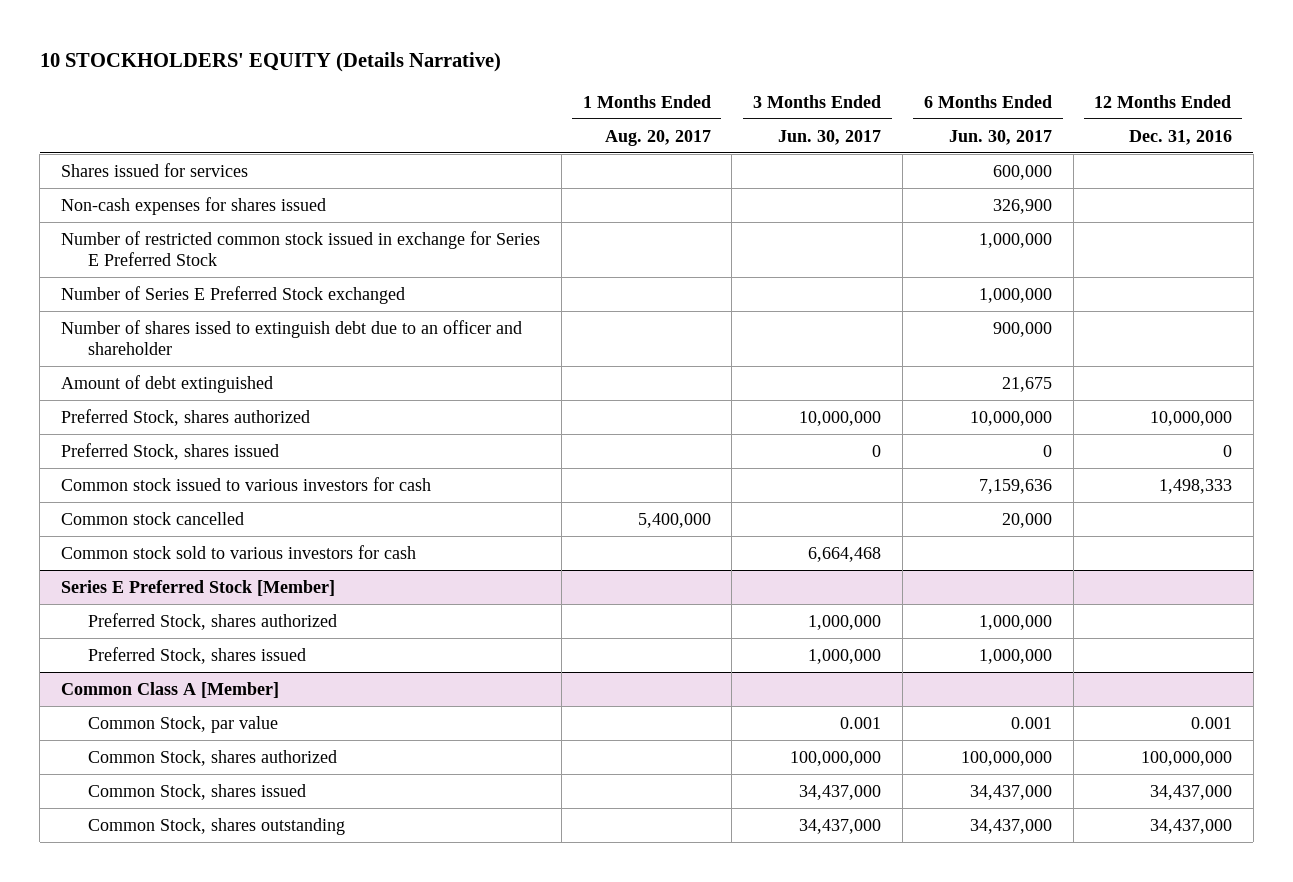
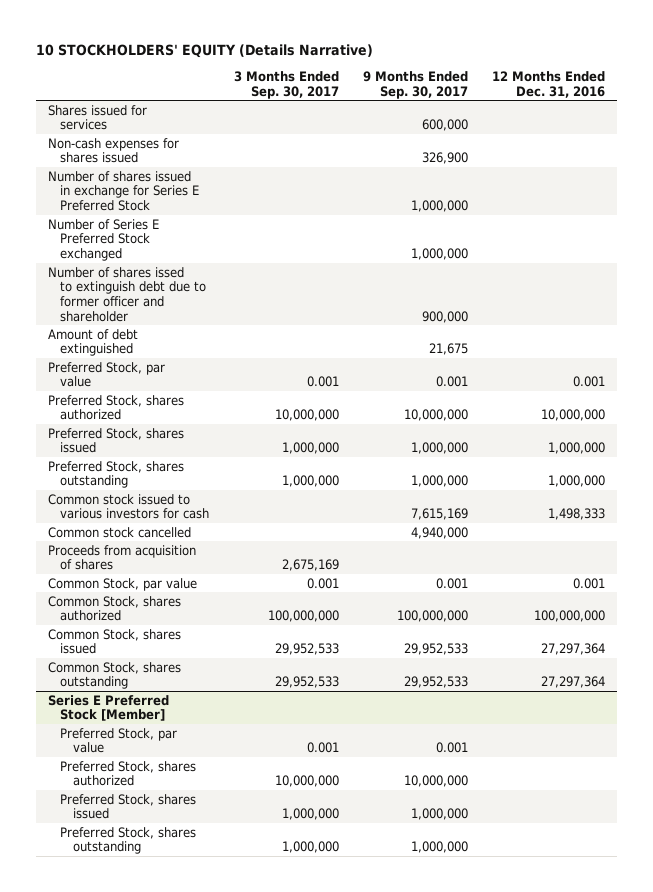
- | 1 Months Ended Aug. 20, 2017 | 3 Months Ended Jun. 30, 2017 | 6 Months Ended Jun. 30, 2017 | 12 Months Ended Dec. 31, 2016
+ | 3 Months Ended Sep. 30, 2017 | 9 Months Ended Sep. 30, 2017 | 12 Months Ended Dec. 31, 2016
- Number of restricted common stock issued in exchange for Series E Preferred Stock | | | 1,000,000 |
+ Number of shares issued in exchange for Series E Preferred Stock | | 1,000,000 |
- Number of shares issed to extinguish debt due to an officer and shareholder | | | 900,000 |
+ Number of shares issed to extinguish debt due to former officer and shareholder | | 900,000 |
+ Preferred Stock, par value | 0.001 | 0.001 | 0.001
- Preferred Stock, shares issued | | 0 | 0 | 0
+ Preferred Stock, shares issued | 1,000,000 | 1,000,000 | 1,000,000
+ Preferred Stock, shares outstanding | 1,000,000 | 1,000,000 | 1,000,000
- Common stock sold to various investors for cash | | 6,664,468 | |
+ Proceeds from acquisition of shares | 2,675,169 | |
+ Common Stock, par value | 0.001 | 0.001 | 0.001
+ Common Stock, shares authorized | 100,000,000 | 100,000,000 | 100,000,000
+ Common Stock, shares issued | 29,952,533 | 29,952,533 | 27,297,364
+ Common Stock, shares outstanding | 29,952,533 | 29,952,533 | 27,297,364
@ Series E Preferred Stock [Member]
+ Preferred Stock, par value | 0.001 | 0.001 |
- Common Class A [Member]
- Common Stock, par value | | 0.001 | 0.001 | 0.001
- Common Stock, shares authorized | | 100,000,000 | 100,000,000 | 100,000,000
- Common Stock, shares issued | | 34,437,000 | 34,437,000 | 34,437,000
- Common Stock, shares outstanding | | 34,437,000 | 34,437,000 | 34,437,000
@ Series E Preferred Stock [Member]
+ Preferred Stock, shares outstanding | 1,000,000 | 1,000,000 |

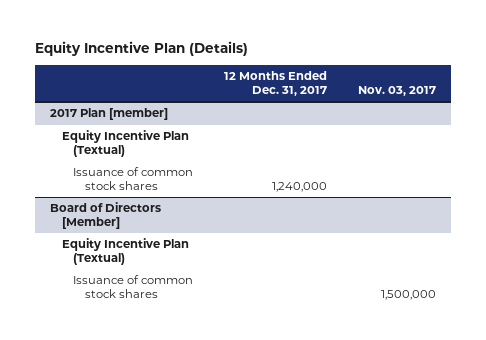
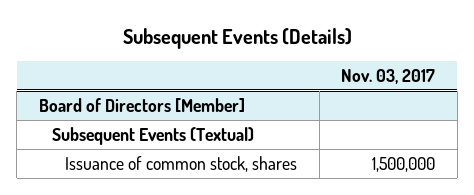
- Equity Incentive Plan (Details)
+ Subsequent Events (Details)
- | 12 Months Ended Dec. 31, 2017 | Nov. 03, 2017
+ | Nov. 03, 2017
- 2017 Plan [member]
- Equity Incentive Plan (Textual)
- Issuance of common stock shares | 1,240,000 |
@ Board of Directors [Member]
- Equity Incentive Plan (Textual)
- Issuance of common stock shares | | 1,500,000
+ Subsequent Events (Textual)
+ Issuance of common stock, shares | 1,500,000

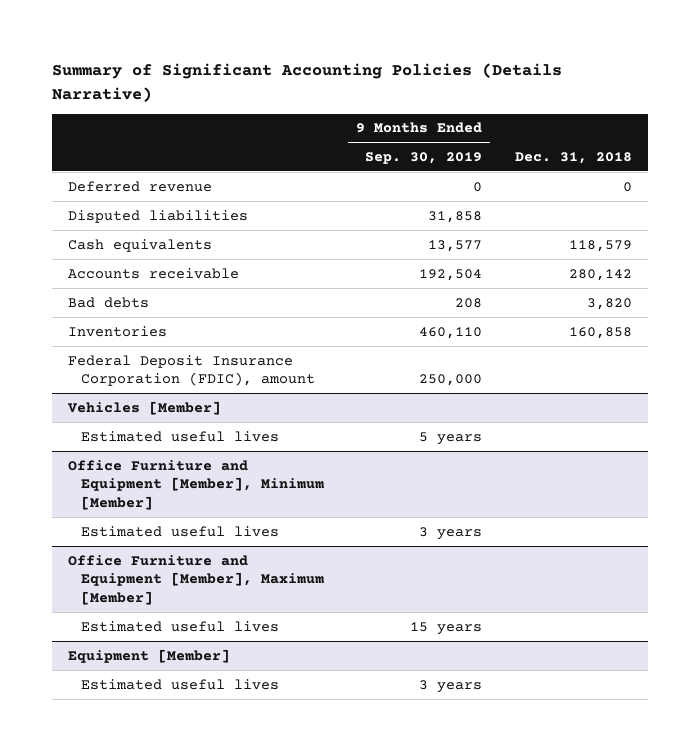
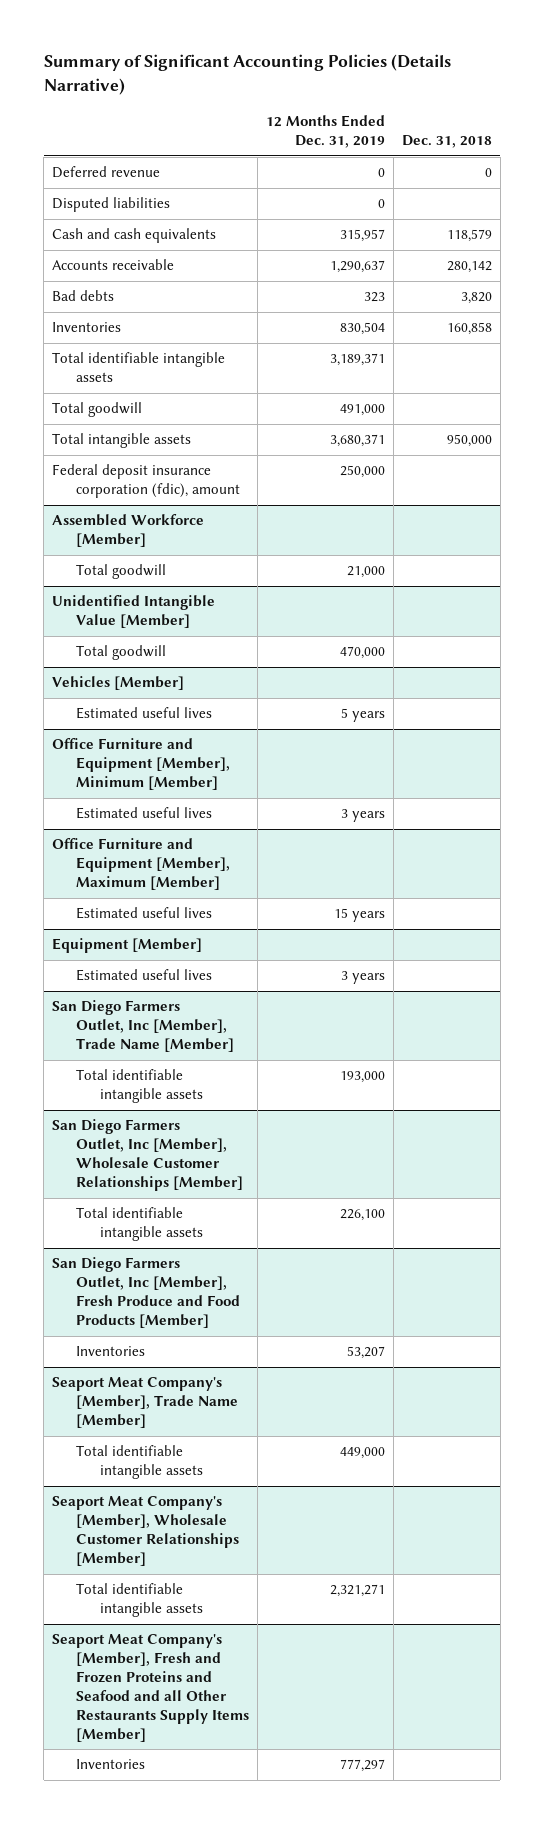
- | 9 Months Ended Sep. 30, 2019 | Dec. 31, 2018
+ | 12 Months Ended Dec. 31, 2019 | Dec. 31, 2018
- Cash equivalents | 13,577 | 118,579
+ Cash and cash equivalents | 315,957 | 118,579
- Federal Deposit Insurance Corporation (FDIC), amount | 250,000 |
+ Total identifiable intangible assets | 3,189,371 |
+ Total goodwill | 491,000 |
+ Total intangible assets | 3,680,371 | 950,000
+ Federal deposit insurance corporation (fdic), amount | 250,000 |
+ Assembled Workforce [Member]
+ Total goodwill | 21,000 |
+ Unidentified Intangible Value [Member]
+ Total goodwill | 470,000 |
+ San Diego Farmers Outlet, Inc [Member], Trade Name [Member]
+ Total identifiable intangible assets | 193,000 |
+ San Diego Farmers Outlet, Inc [Member], Wholesale Customer Relationships [Member]
+ Total identifiable intangible assets | 226,100 |
+ San Diego Farmers Outlet, Inc [Member], Fresh Produce and Food Products [Member]
+ Inventories | 53,207 |
+ Seaport Meat Company's [Member], Trade Name [Member]
+ Total identifiable intangible assets | 449,000 |
+ Seaport Meat Company's [Member], Wholesale Customer Relationships [Member]
+ Total identifiable intangible assets | 2,321,271 |
+ Seaport Meat Company's [Member], Fresh and Frozen Proteins and Seafood and all Other Restaurants Supply Items [Member]
+ Inventories | 777,297 |

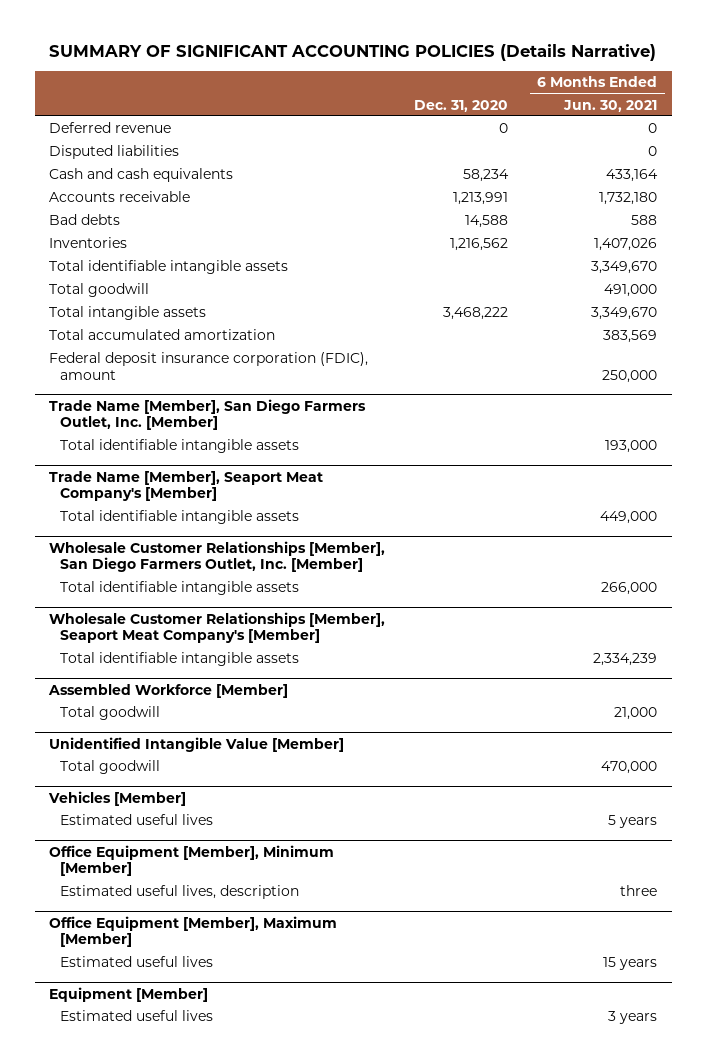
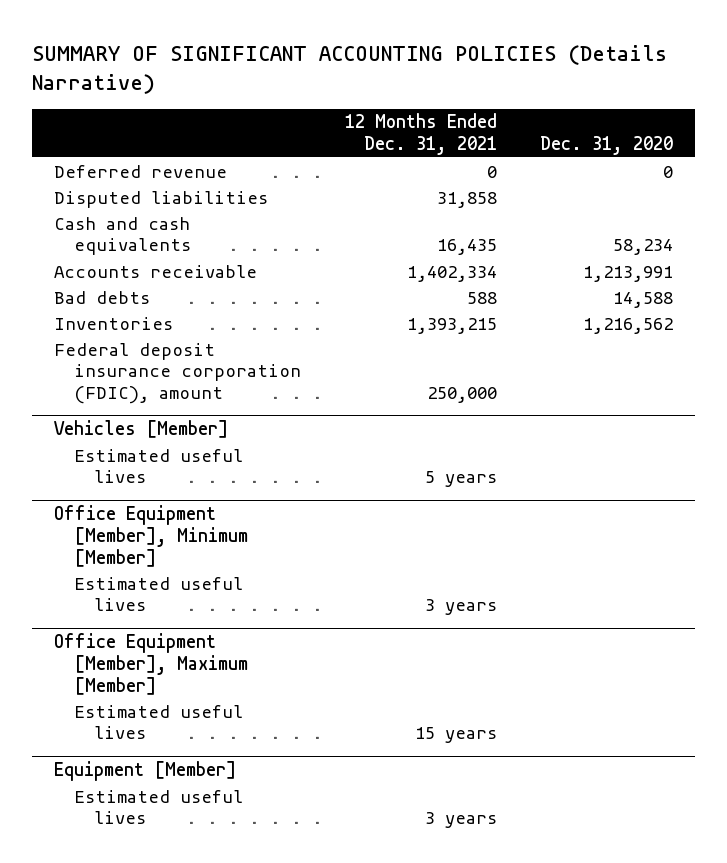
- | Dec. 31, 2020 | 6 Months Ended Jun. 30, 2021
+ | 12 Months Ended Dec. 31, 2021 | Dec. 31, 2020
- Total identifiable intangible assets | | 3,349,670
- Total goodwill | | 491,000
- Total intangible assets | 3,468,222 | 3,349,670
- Total accumulated amortization | | 383,569
- Trade Name [Member], San Diego Farmers Outlet, Inc. [Member]
- Total identifiable intangible assets | | 193,000
- Trade Name [Member], Seaport Meat Company's [Member]
- Total identifiable intangible assets | | 449,000
- Wholesale Customer Relationships [Member], San Diego Farmers Outlet, Inc. [Member]
- Total identifiable intangible assets | | 266,000
- Wholesale Customer Relationships [Member], Seaport Meat Company's [Member]
- Total identifiable intangible assets | | 2,334,239
- Assembled Workforce [Member]
- Total goodwill | | 21,000
- Unidentified Intangible Value [Member]
- Total goodwill | | 470,000
@ Office Equipment [Member], Minimum [Member]
- Estimated useful lives, description | | three
+ Estimated useful lives | 3 years |

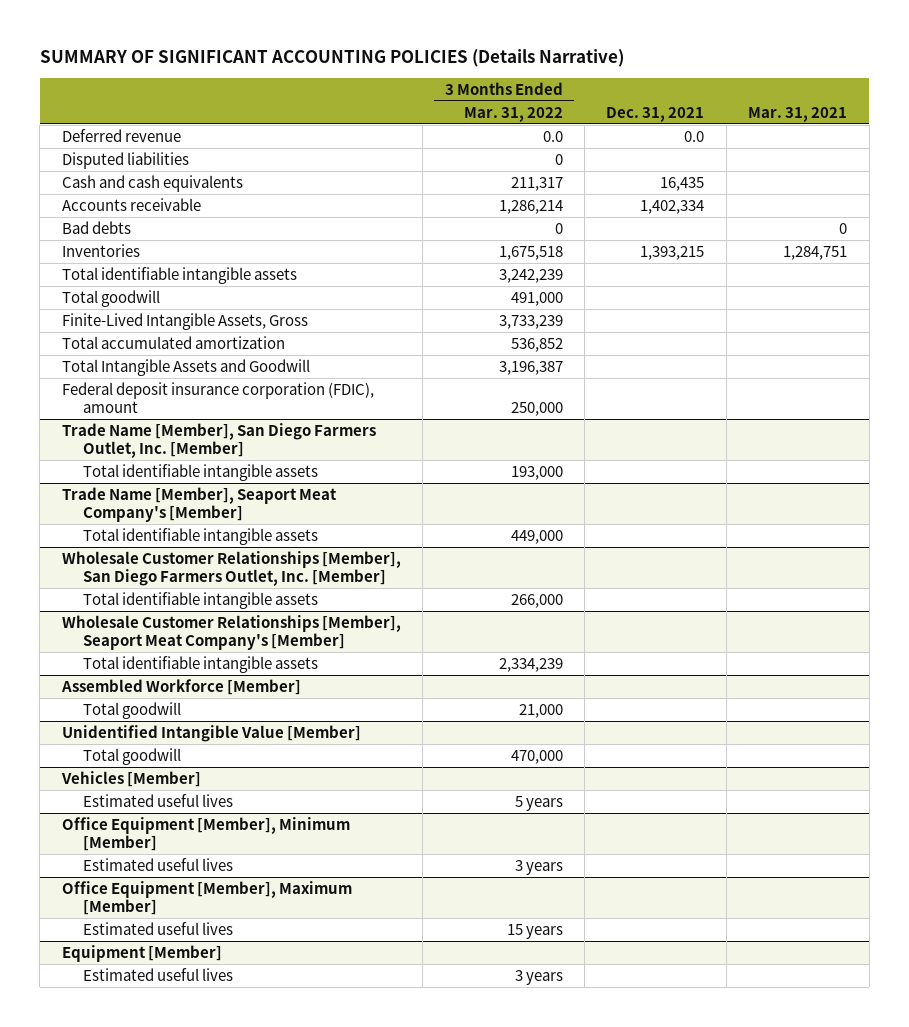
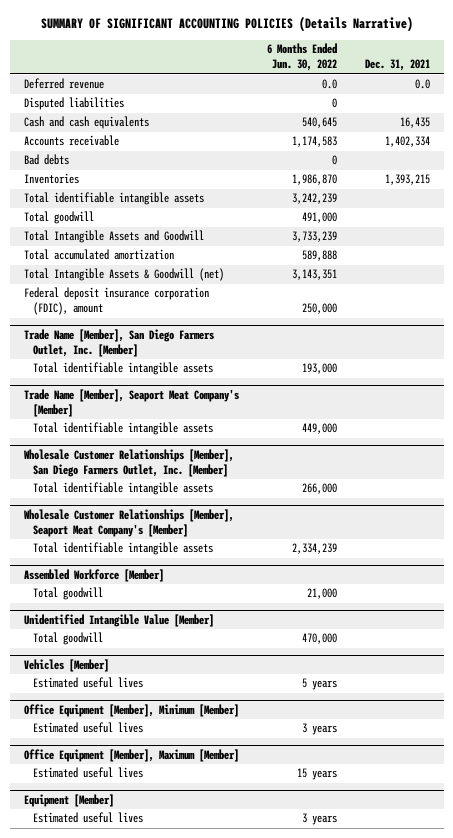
- | 3 Months Ended Mar. 31, 2022 | Dec. 31, 2021 | Mar. 31, 2021
+ | 6 Months Ended Jun. 30, 2022 | Dec. 31, 2021
- Finite-Lived Intangible Assets, Gross | 3,733,239 | |
moved down: Total accumulated amortization | 589,888 |
+ Total Intangible Assets & Goodwill (net) | 3,143,351 |

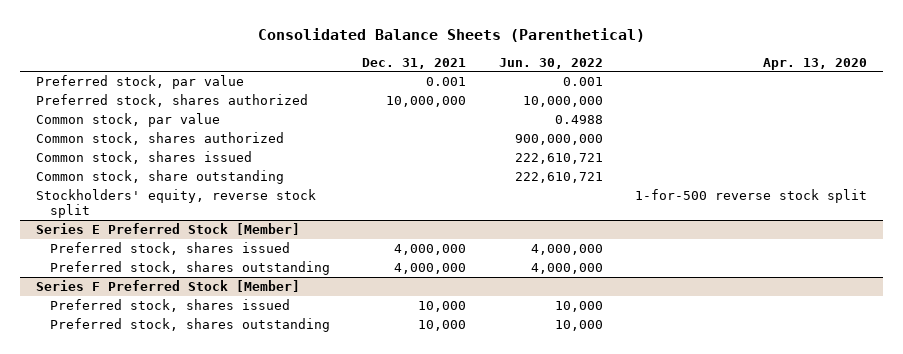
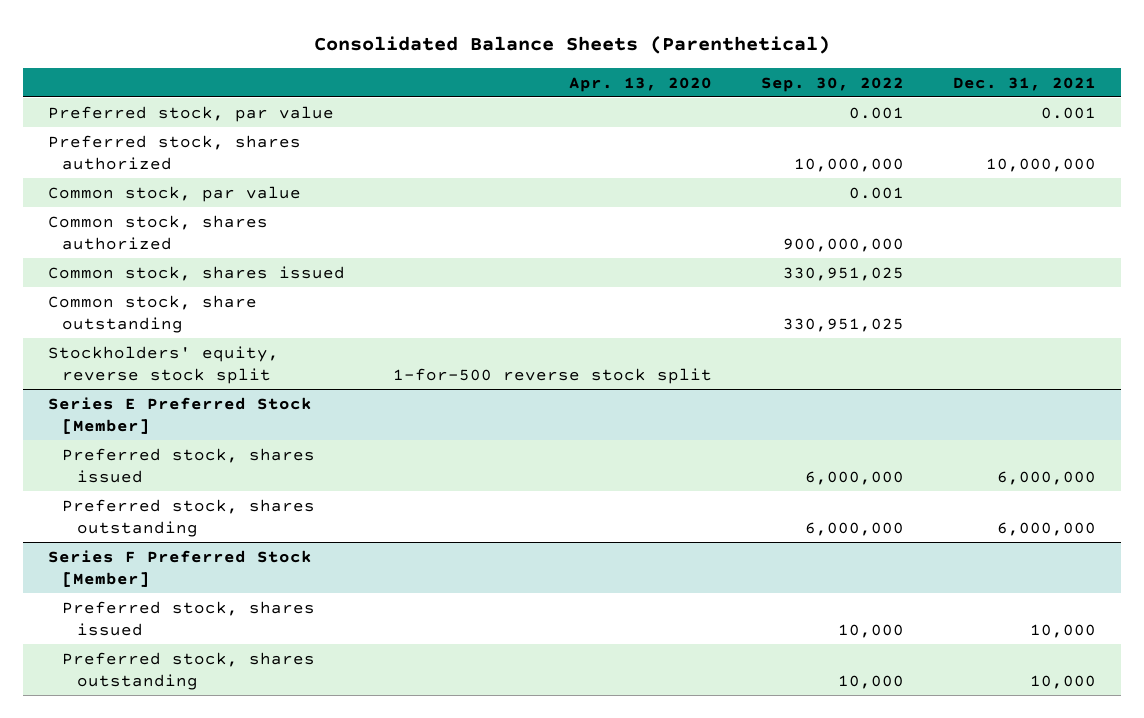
- | Dec. 31, 2021 | Jun. 30, 2022 | Apr. 13, 2020
+ | Apr. 13, 2020 | Sep. 30, 2022 | Dec. 31, 2021
@ Series E Preferred Stock [Member]
- Preferred stock, shares issued | 4,000,000 | 4,000,000 |
- Preferred stock, shares outstanding | 4,000,000 | 4,000,000 |
+ Preferred stock, shares issued | | 6,000,000 | 6,000,000
+ Preferred stock, shares outstanding | | 6,000,000 | 6,000,000

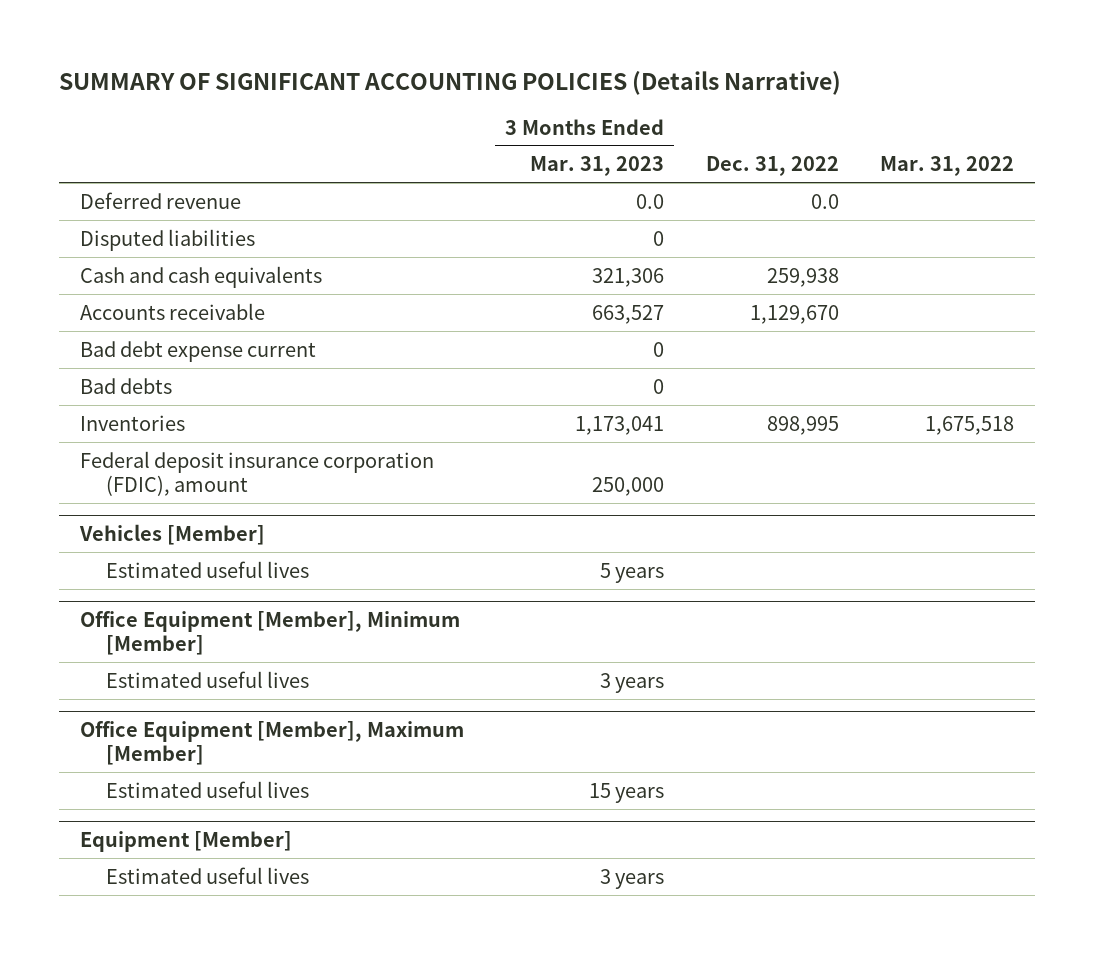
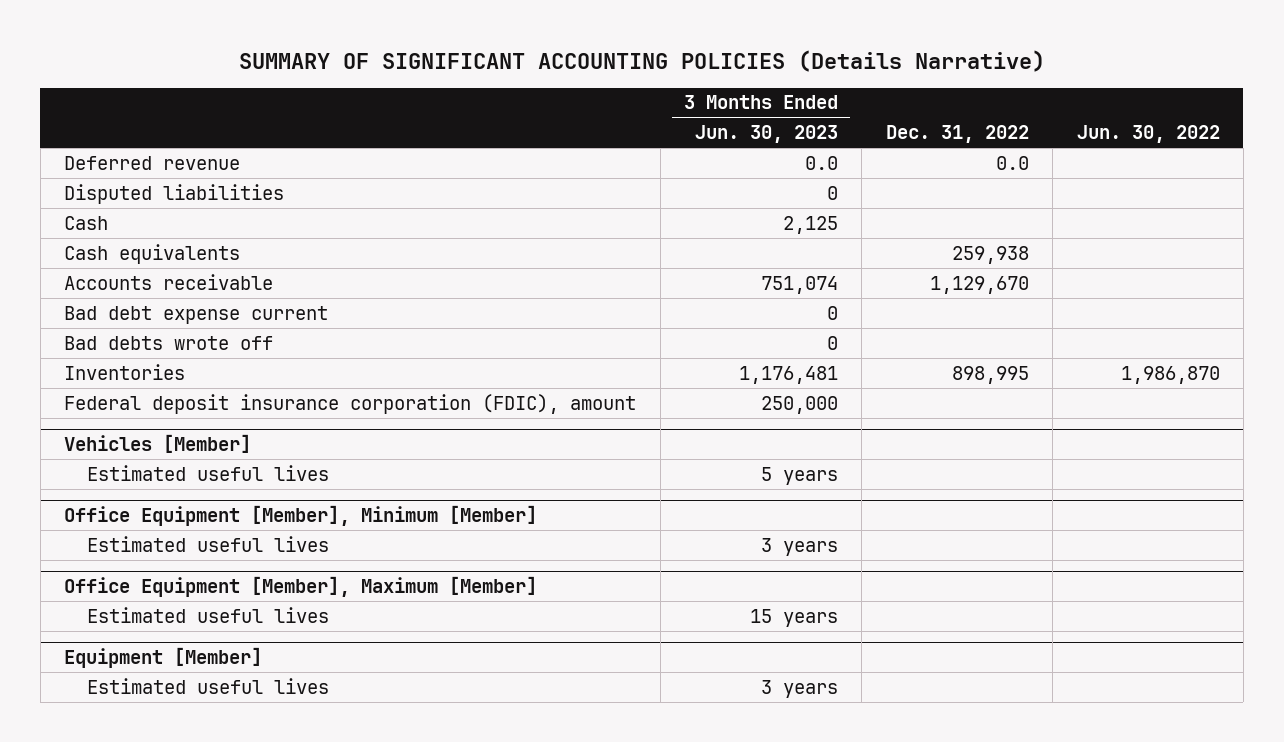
- | 3 Months Ended Mar. 31, 2023 | Dec. 31, 2022 | Mar. 31, 2022
+ | 3 Months Ended Jun. 30, 2023 | Dec. 31, 2022 | Jun. 30, 2022
- Cash and cash equivalents | 321,306 | 259,938 |
+ Cash | 2,125 | |
+ Cash equivalents | | 259,938 |
- Bad debts | 0 | |
+ Bad debts wrote off | 0 | |

